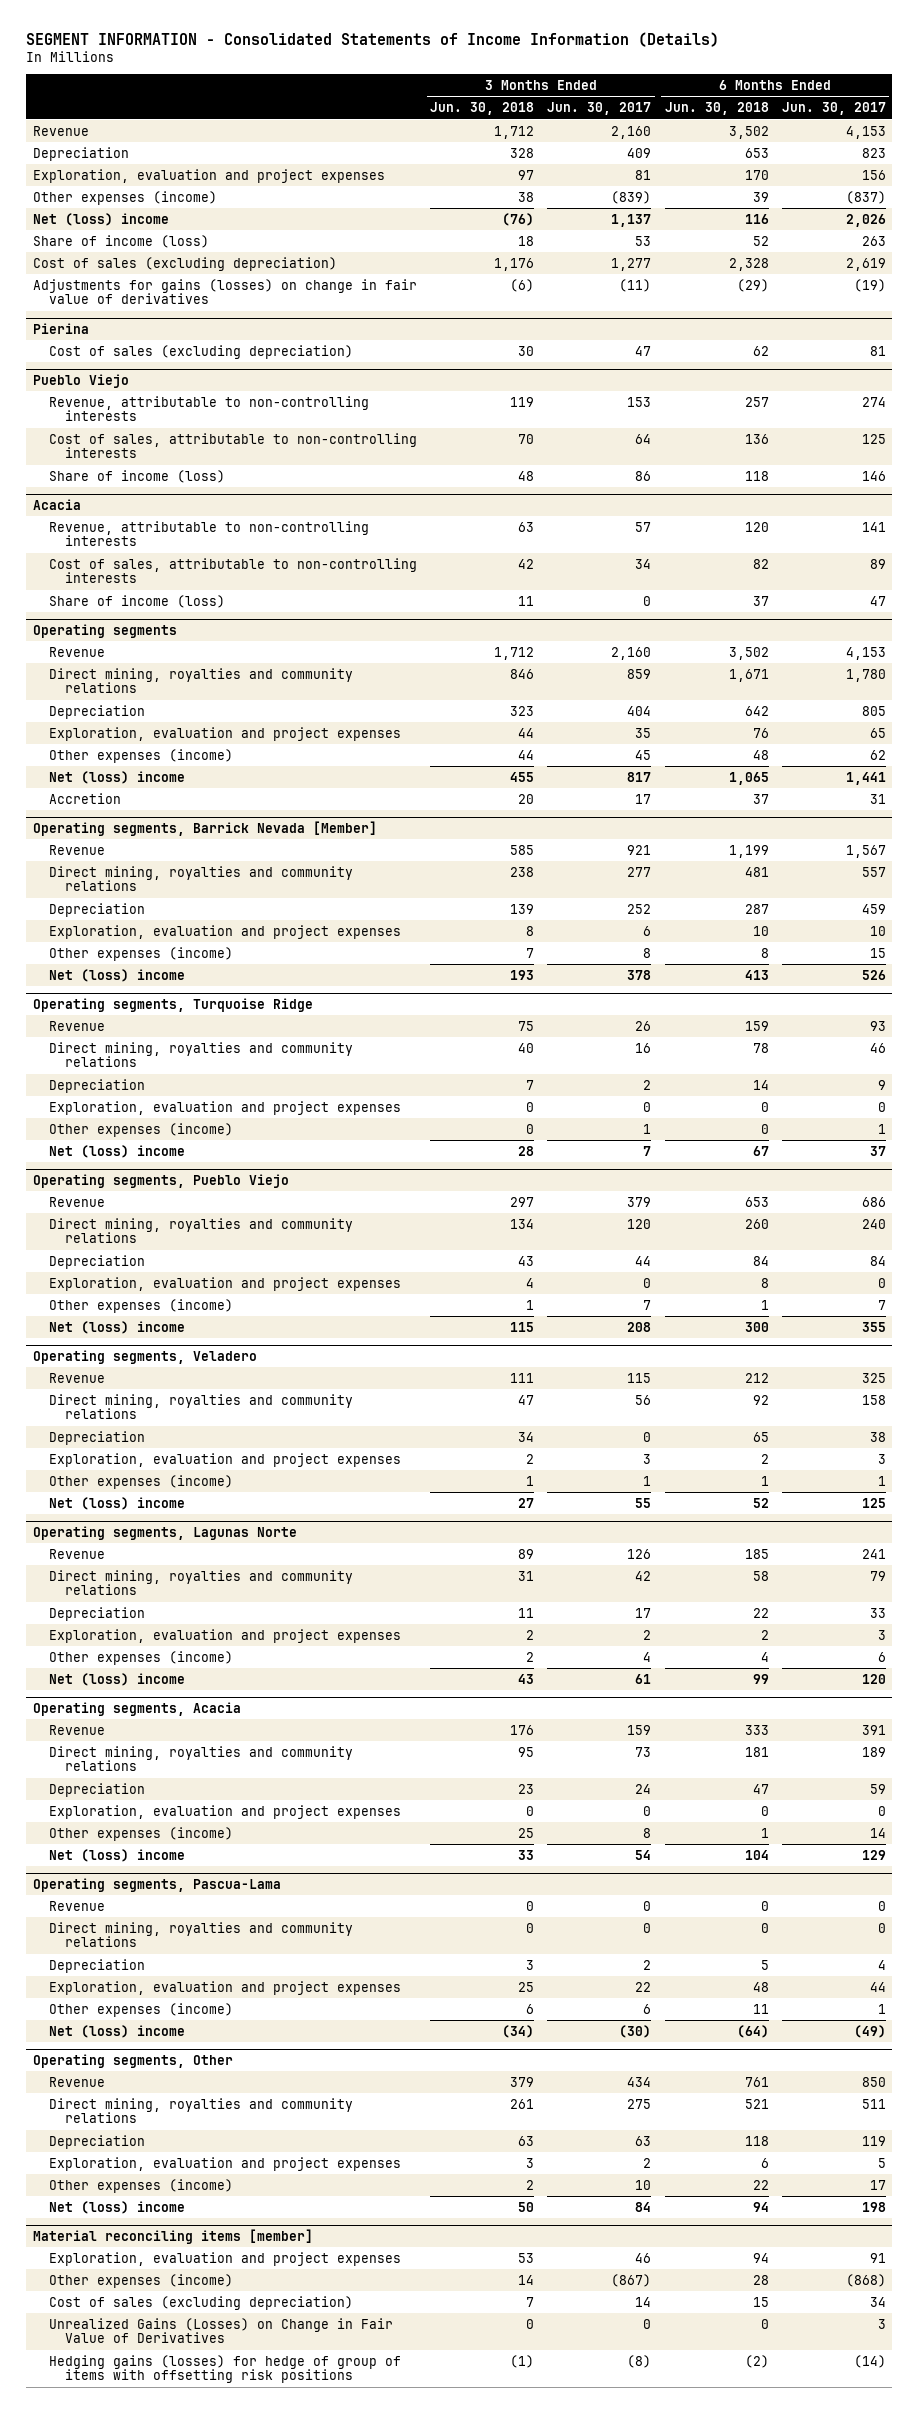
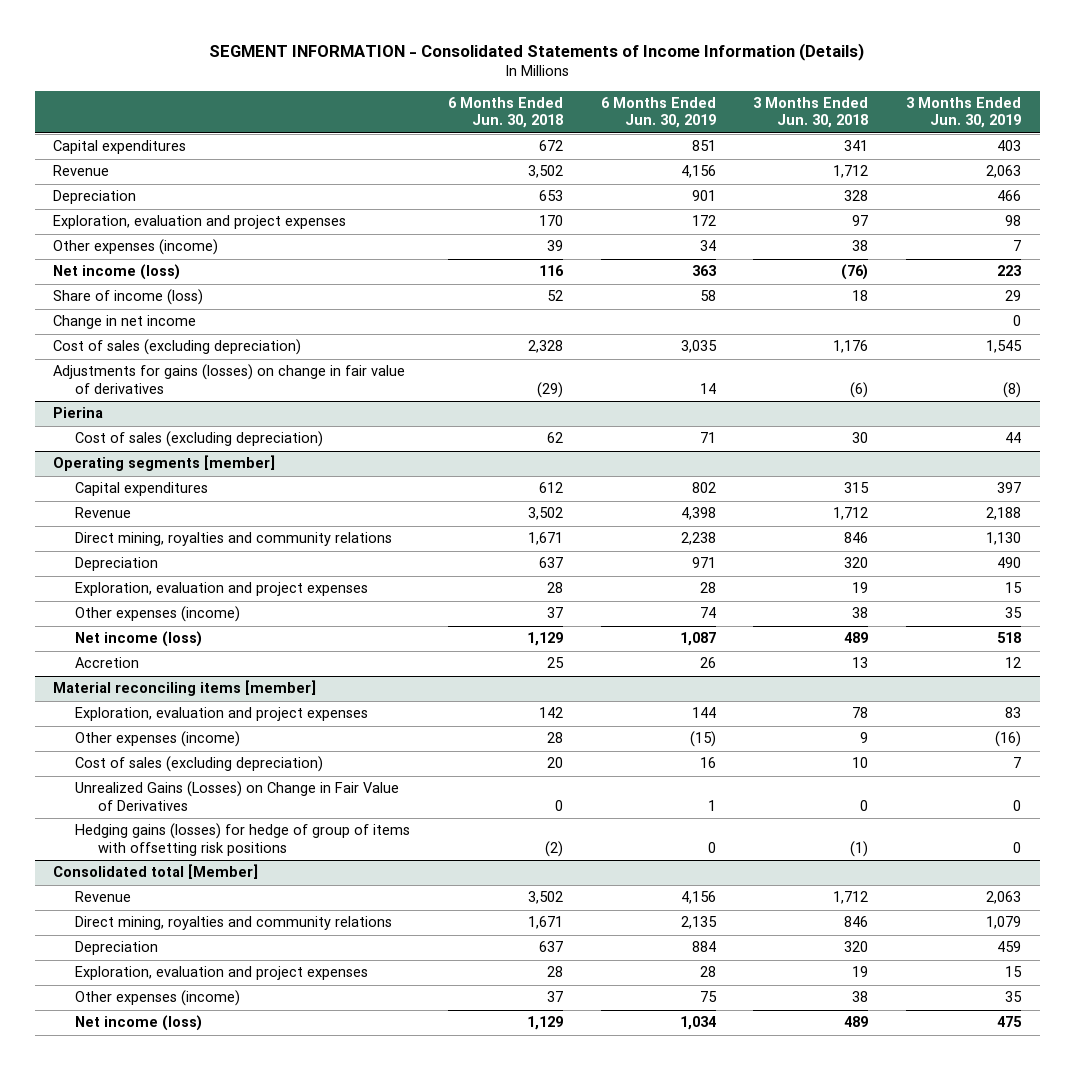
- | 3 Months Ended Jun. 30, 2018 | 3 Months Ended Jun. 30, 2017 | 6 Months Ended Jun. 30, 2018 | 6 Months Ended Jun. 30, 2017
+ | 6 Months Ended Jun. 30, 2018 | 6 Months Ended Jun. 30, 2019 | 3 Months Ended Jun. 30, 2018 | 3 Months Ended Jun. 30, 2019
+ Capital expenditures | 672 | 851 | 341 | 403
- Net (loss) income | (76) | 1,137 | 116 | 2,026
+ Net income (loss) | 116 | 363 | (76) | 223
+ Change in net income | | | | 0
- Pueblo Viejo
- Revenue, attributable to non-controlling interests | 119 | 153 | 257 | 274
- Cost of sales, attributable to non-controlling interests | 70 | 64 | 136 | 125
- Share of income (loss) | 48 | 86 | 118 | 146
- Acacia
- Revenue, attributable to non-controlling interests | 63 | 57 | 120 | 141
- Cost of sales, attributable to non-controlling interests | 42 | 34 | 82 | 89
- Share of income (loss) | 11 | 0 | 37 | 47
- Operating segments
+ Operating segments [member]
+ Capital expenditures | 612 | 802 | 315 | 397
- Depreciation | 323 | 404 | 642 | 805
- Exploration, evaluation and project expenses | 44 | 35 | 76 | 65
- Other expenses (income) | 44 | 45 | 48 | 62
- Net (loss) income | 455 | 817 | 1,065 | 1,441
- Accretion | 20 | 17 | 37 | 31
- Operating segments, Barrick Nevada [Member]
- Revenue | 585 | 921 | 1,199 | 1,567
- Direct mining, royalties and community relations | 238 | 277 | 481 | 557
- Depreciation | 139 | 252 | 287 | 459
- Exploration, evaluation and project expenses | 8 | 6 | 10 | 10
- Other expenses (income) | 7 | 8 | 8 | 15
- Net (loss) income | 193 | 378 | 413 | 526
- Operating segments, Turquoise Ridge
- Revenue | 75 | 26 | 159 | 93
- Direct mining, royalties and community relations | 40 | 16 | 78 | 46
- Depreciation | 7 | 2 | 14 | 9
- Exploration, evaluation and project expenses | 0 | 0 | 0 | 0
- Other expenses (income) | 0 | 1 | 0 | 1
- Net (loss) income | 28 | 7 | 67 | 37
- Operating segments, Pueblo Viejo
- Revenue | 297 | 379 | 653 | 686
- Direct mining, royalties and community relations | 134 | 120 | 260 | 240
- Depreciation | 43 | 44 | 84 | 84
- Exploration, evaluation and project expenses | 4 | 0 | 8 | 0
- Other expenses (income) | 1 | 7 | 1 | 7
- Net (loss) income | 115 | 208 | 300 | 355
- Operating segments, Veladero
- Revenue | 111 | 115 | 212 | 325
- Direct mining, royalties and community relations | 47 | 56 | 92 | 158
- Depreciation | 34 | 0 | 65 | 38
- Exploration, evaluation and project expenses | 2 | 3 | 2 | 3
- Other expenses (income) | 1 | 1 | 1 | 1
- Net (loss) income | 27 | 55 | 52 | 125
- Operating segments, Lagunas Norte
- Revenue | 89 | 126 | 185 | 241
- Direct mining, royalties and community relations | 31 | 42 | 58 | 79
- Depreciation | 11 | 17 | 22 | 33
- Exploration, evaluation and project expenses | 2 | 2 | 2 | 3
- Other expenses (income) | 2 | 4 | 4 | 6
- Net (loss) income | 43 | 61 | 99 | 120
- Operating segments, Acacia
- Revenue | 176 | 159 | 333 | 391
- Direct mining, royalties and community relations | 95 | 73 | 181 | 189
- Depreciation | 23 | 24 | 47 | 59
- Exploration, evaluation and project expenses | 0 | 0 | 0 | 0
- Other expenses (income) | 25 | 8 | 1 | 14
- Net (loss) income | 33 | 54 | 104 | 129
- Operating segments, Pascua-Lama
- Revenue | 0 | 0 | 0 | 0
- Direct mining, royalties and community relations | 0 | 0 | 0 | 0
- Depreciation | 3 | 2 | 5 | 4
- Exploration, evaluation and project expenses | 25 | 22 | 48 | 44
- Other expenses (income) | 6 | 6 | 11 | 1
- Net (loss) income | (34) | (30) | (64) | (49)
- Operating segments, Other
- Revenue | 379 | 434 | 761 | 850
- Direct mining, royalties and community relations | 261 | 275 | 521 | 511
- Depreciation | 63 | 63 | 118 | 119
- Exploration, evaluation and project expenses | 3 | 2 | 6 | 5
- Other expenses (income) | 2 | 10 | 22 | 17
- Net (loss) income | 50 | 84 | 94 | 198
+ Depreciation | 637 | 971 | 320 | 490
+ Exploration, evaluation and project expenses | 28 | 28 | 19 | 15
+ Other expenses (income) | 37 | 74 | 38 | 35
+ Net income (loss) | 1,129 | 1,087 | 489 | 518
+ Accretion | 25 | 26 | 13 | 12
@ Material reconciling items [member]
- Exploration, evaluation and project expenses | 53 | 46 | 94 | 91
- Other expenses (income) | 14 | (867) | 28 | (868)
- Cost of sales (excluding depreciation) | 7 | 14 | 15 | 34
+ Exploration, evaluation and project expenses | 142 | 144 | 78 | 83
+ Other expenses (income) | 28 | (15) | 9 | (16)
+ Cost of sales (excluding depreciation) | 20 | 16 | 10 | 7
+ Consolidated total [Member]
+ Revenue | 3,502 | 4,156 | 1,712 | 2,063
+ Direct mining, royalties and community relations | 1,671 | 2,135 | 846 | 1,079
+ Depreciation | 637 | 884 | 320 | 459
+ Exploration, evaluation and project expenses | 28 | 28 | 19 | 15
+ Other expenses (income) | 37 | 75 | 38 | 35
+ Net income (loss) | 1,129 | 1,034 | 489 | 475

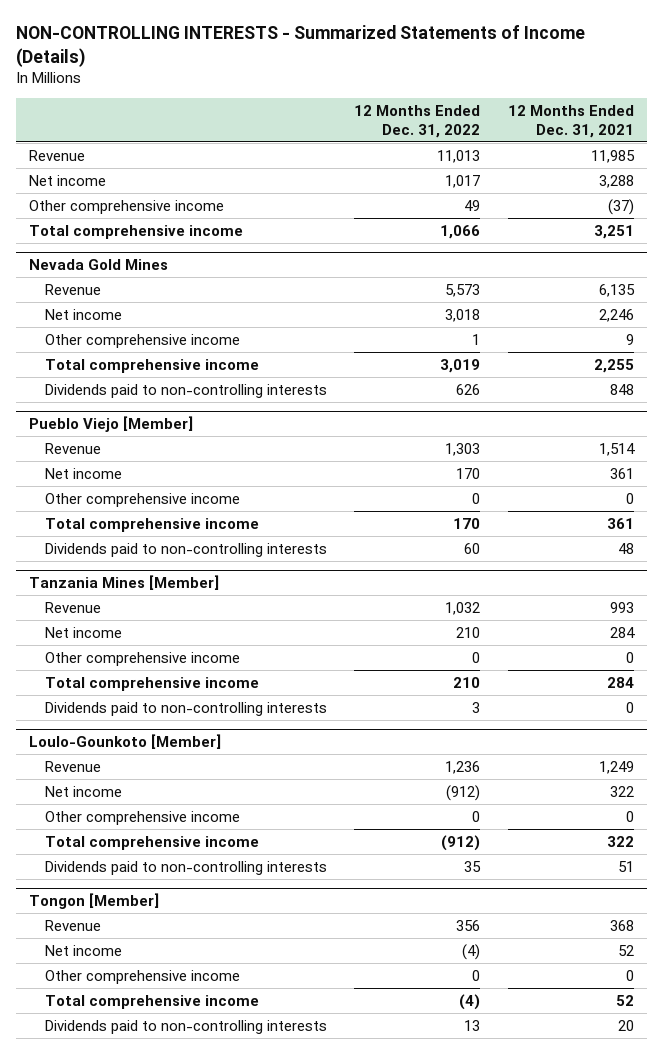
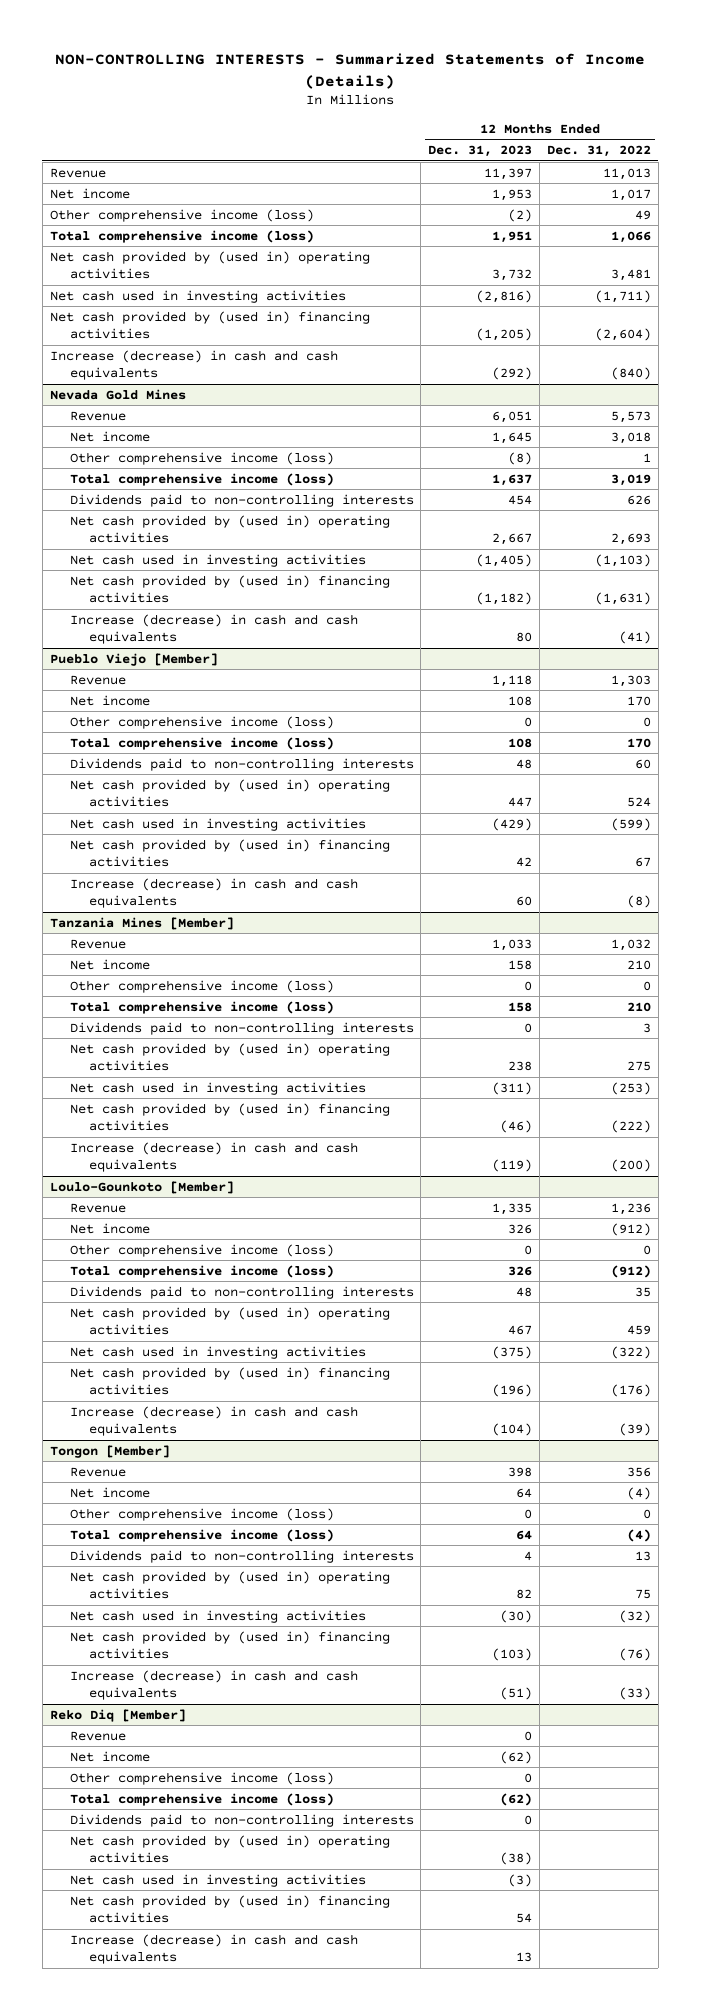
- | 12 Months Ended Dec. 31, 2022 | 12 Months Ended Dec. 31, 2021
+ | 12 Months Ended Dec. 31, 2023 | 12 Months Ended Dec. 31, 2022
- Other comprehensive income | 49 | (37)
- Total comprehensive income | 1,066 | 3,251
+ Other comprehensive income (loss) | (2) | 49
+ Total comprehensive income (loss) | 1,951 | 1,066
+ Net cash provided by (used in) operating activities | 3,732 | 3,481
+ Net cash used in investing activities | (2,816) | (1,711)
+ Net cash provided by (used in) financing activities | (1,205) | (2,604)
+ Increase (decrease) in cash and cash equivalents | (292) | (840)
@ Nevada Gold Mines
- Other comprehensive income | 1 | 9
- Total comprehensive income | 3,019 | 2,255
+ Other comprehensive income (loss) | (8) | 1
+ Total comprehensive income (loss) | 1,637 | 3,019
+ Net cash provided by (used in) operating activities | 2,667 | 2,693
+ Net cash used in investing activities | (1,405) | (1,103)
+ Net cash provided by (used in) financing activities | (1,182) | (1,631)
+ Increase (decrease) in cash and cash equivalents | 80 | (41)
@ Pueblo Viejo [Member]
- Other comprehensive income | 0 | 0
- Total comprehensive income | 170 | 361
+ Other comprehensive income (loss) | 0 | 0
+ Total comprehensive income (loss) | 108 | 170
+ Net cash provided by (used in) operating activities | 447 | 524
+ Net cash used in investing activities | (429) | (599)
+ Net cash provided by (used in) financing activities | 42 | 67
+ Increase (decrease) in cash and cash equivalents | 60 | (8)
@ Tanzania Mines [Member]
- Other comprehensive income | 0 | 0
- Total comprehensive income | 210 | 284
+ Other comprehensive income (loss) | 0 | 0
+ Total comprehensive income (loss) | 158 | 210
+ Net cash provided by (used in) operating activities | 238 | 275
+ Net cash used in investing activities | (311) | (253)
+ Net cash provided by (used in) financing activities | (46) | (222)
+ Increase (decrease) in cash and cash equivalents | (119) | (200)
@ Loulo-Gounkoto [Member]
- Other comprehensive income | 0 | 0
- Total comprehensive income | (912) | 322
+ Other comprehensive income (loss) | 0 | 0
+ Total comprehensive income (loss) | 326 | (912)
+ Net cash provided by (used in) operating activities | 467 | 459
+ Net cash used in investing activities | (375) | (322)
+ Net cash provided by (used in) financing activities | (196) | (176)
+ Increase (decrease) in cash and cash equivalents | (104) | (39)
@ Tongon [Member]
- Other comprehensive income | 0 | 0
- Total comprehensive income | (4) | 52
+ Other comprehensive income (loss) | 0 | 0
+ Total comprehensive income (loss) | 64 | (4)
+ Net cash provided by (used in) operating activities | 82 | 75
+ Net cash used in investing activities | (30) | (32)
+ Net cash provided by (used in) financing activities | (103) | (76)
+ Increase (decrease) in cash and cash equivalents | (51) | (33)
+ Reko Diq [Member]
+ Revenue | 0 |
+ Net income | (62) |
+ Other comprehensive income (loss) | 0 |
+ Total comprehensive income (loss) | (62) |
+ Dividends paid to non-controlling interests | 0 |
+ Net cash provided by (used in) operating activities | (38) |
+ Net cash used in investing activities | (3) |
+ Net cash provided by (used in) financing activities | 54 |
+ Increase (decrease) in cash and cash equivalents | 13 |

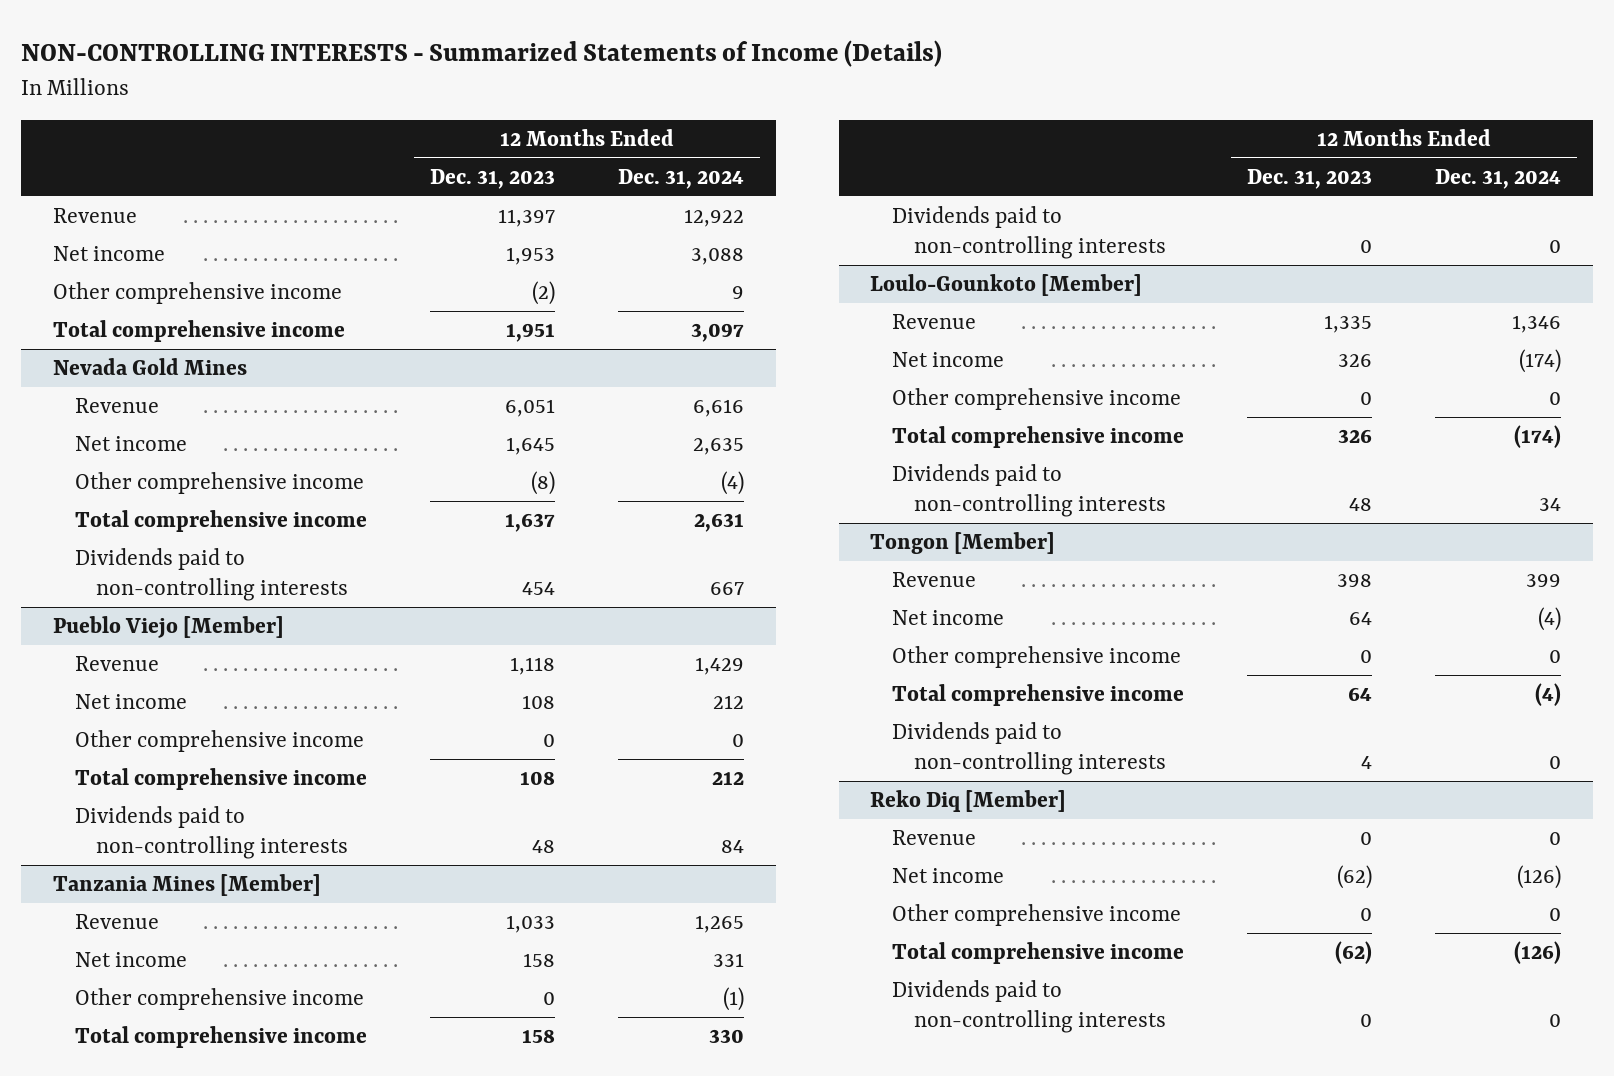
- | 12 Months Ended Dec. 31, 2023 | 12 Months Ended Dec. 31, 2022
+ | 12 Months Ended Dec. 31, 2023 | 12 Months Ended Dec. 31, 2024
- Other comprehensive income (loss) | (2) | 49
- Total comprehensive income (loss) | 1,951 | 1,066
- Net cash provided by (used in) operating activities | 3,732 | 3,481
- Net cash used in investing activities | (2,816) | (1,711)
- Net cash provided by (used in) financing activities | (1,205) | (2,604)
- Increase (decrease) in cash and cash equivalents | (292) | (840)
+ Other comprehensive income | (2) | 9
+ Total comprehensive income | 1,951 | 3,097
@ Nevada Gold Mines
- Other comprehensive income (loss) | (8) | 1
- Total comprehensive income (loss) | 1,637 | 3,019
+ Other comprehensive income | (8) | (4)
+ Total comprehensive income | 1,637 | 2,631
- Net cash provided by (used in) operating activities | 2,667 | 2,693
- Net cash used in investing activities | (1,405) | (1,103)
- Net cash provided by (used in) financing activities | (1,182) | (1,631)
- Increase (decrease) in cash and cash equivalents | 80 | (41)
@ Pueblo Viejo [Member]
- Other comprehensive income (loss) | 0 | 0
- Total comprehensive income (loss) | 108 | 170
+ Other comprehensive income | 0 | 0
+ Total comprehensive income | 108 | 212
- Net cash provided by (used in) operating activities | 447 | 524
- Net cash used in investing activities | (429) | (599)
- Net cash provided by (used in) financing activities | 42 | 67
- Increase (decrease) in cash and cash equivalents | 60 | (8)
@ Tanzania Mines [Member]
- Other comprehensive income (loss) | 0 | 0
- Total comprehensive income (loss) | 158 | 210
+ Other comprehensive income | 0 | (1)
+ Total comprehensive income | 158 | 330
- Net cash provided by (used in) operating activities | 238 | 275
- Net cash used in investing activities | (311) | (253)
- Net cash provided by (used in) financing activities | (46) | (222)
- Increase (decrease) in cash and cash equivalents | (119) | (200)
@ Loulo-Gounkoto [Member]
- Other comprehensive income (loss) | 0 | 0
- Total comprehensive income (loss) | 326 | (912)
+ Other comprehensive income | 0 | 0
+ Total comprehensive income | 326 | (174)
- Net cash provided by (used in) operating activities | 467 | 459
- Net cash used in investing activities | (375) | (322)
- Net cash provided by (used in) financing activities | (196) | (176)
- Increase (decrease) in cash and cash equivalents | (104) | (39)
@ Tongon [Member]
- Other comprehensive income (loss) | 0 | 0
- Total comprehensive income (loss) | 64 | (4)
+ Other comprehensive income | 0 | 0
+ Total comprehensive income | 64 | (4)
- Net cash provided by (used in) operating activities | 82 | 75
- Net cash used in investing activities | (30) | (32)
- Net cash provided by (used in) financing activities | (103) | (76)
- Increase (decrease) in cash and cash equivalents | (51) | (33)
@ Reko Diq [Member]
- Other comprehensive income (loss) | 0 |
- Total comprehensive income (loss) | (62) |
+ Other comprehensive income | 0 | 0
+ Total comprehensive income | (62) | (126)
- Net cash provided by (used in) operating activities | (38) |
- Net cash used in investing activities | (3) |
- Net cash provided by (used in) financing activities | 54 |
- Increase (decrease) in cash and cash equivalents | 13 |

